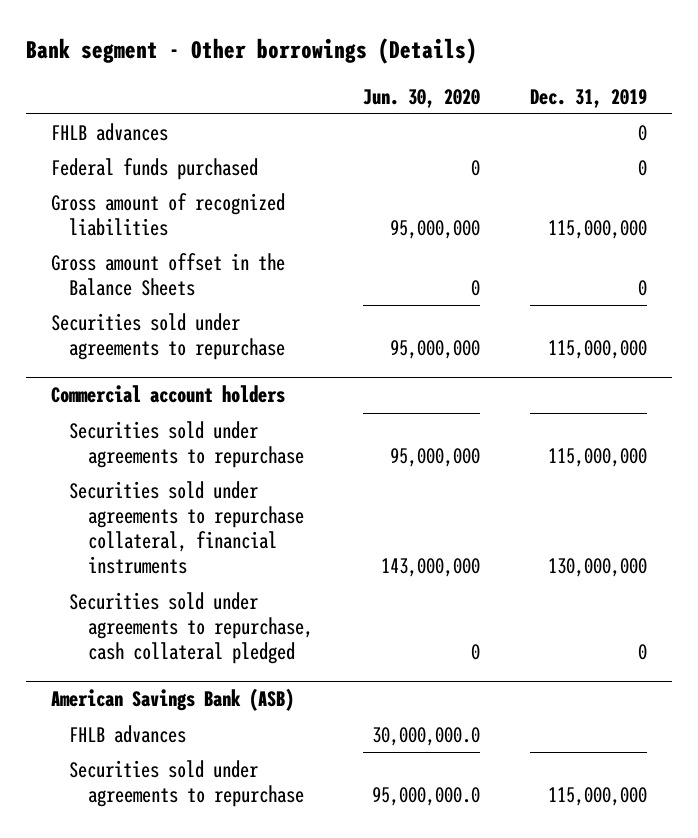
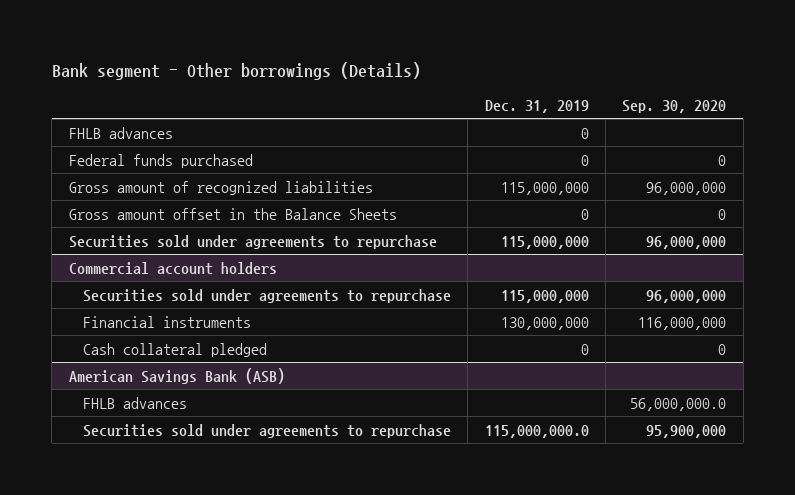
- | Jun. 30, 2020 | Dec. 31, 2019
+ | Dec. 31, 2019 | Sep. 30, 2020
@ Commercial account holders
- Securities sold under agreements to repurchase collateral, financial instruments | 143,000,000 | 130,000,000
- Securities sold under agreements to repurchase, cash collateral pledged | 0 | 0
+ Financial instruments | 130,000,000 | 116,000,000
+ Cash collateral pledged | 0 | 0
@ American Savings Bank (ASB)
- Securities sold under agreements to repurchase | 95,000,000.0 | 115,000,000
+ Securities sold under agreements to repurchase | 115,000,000.0 | 95,900,000

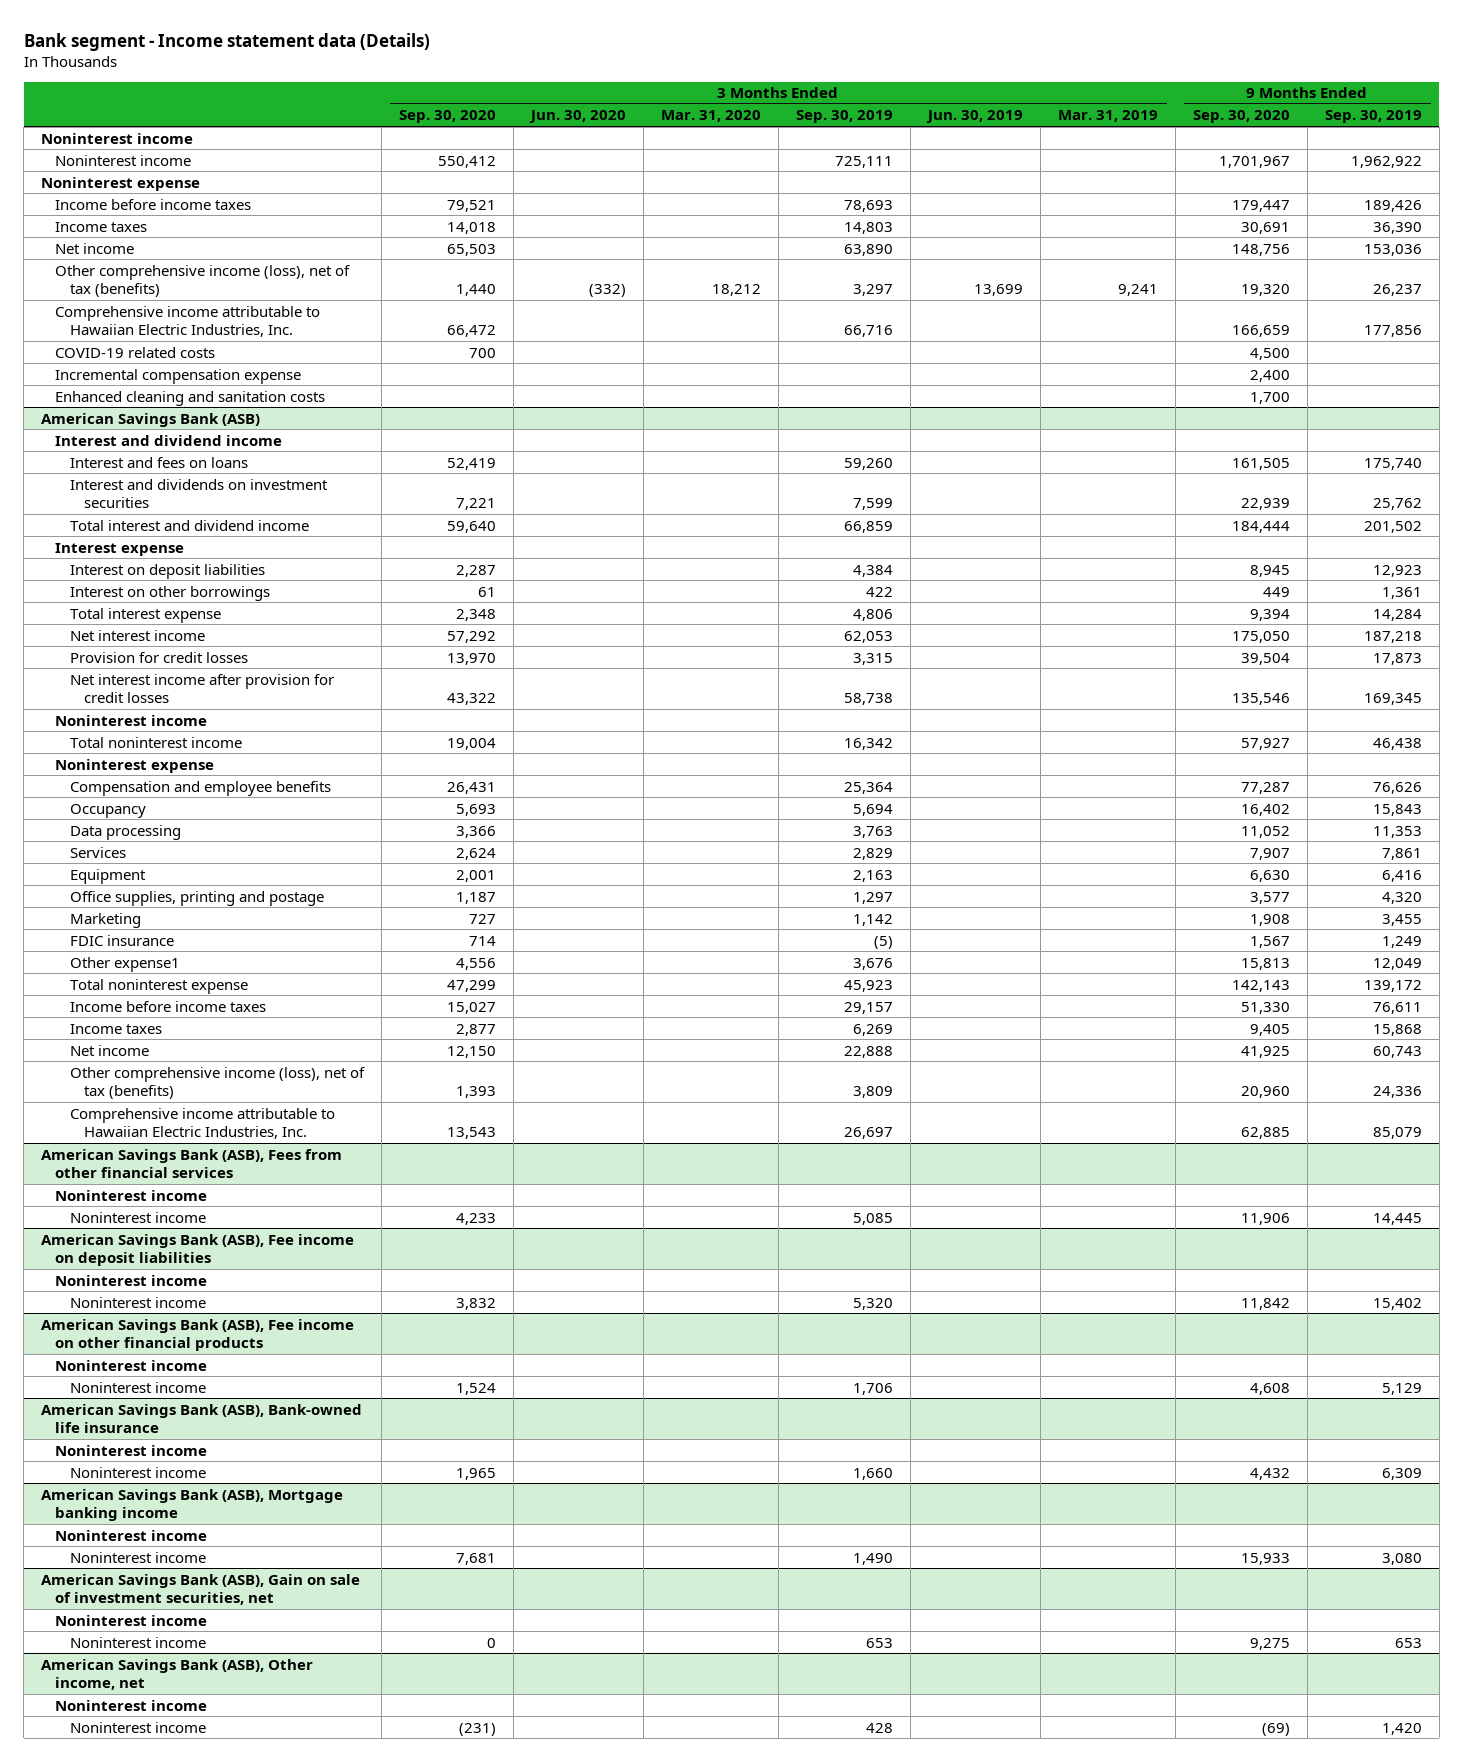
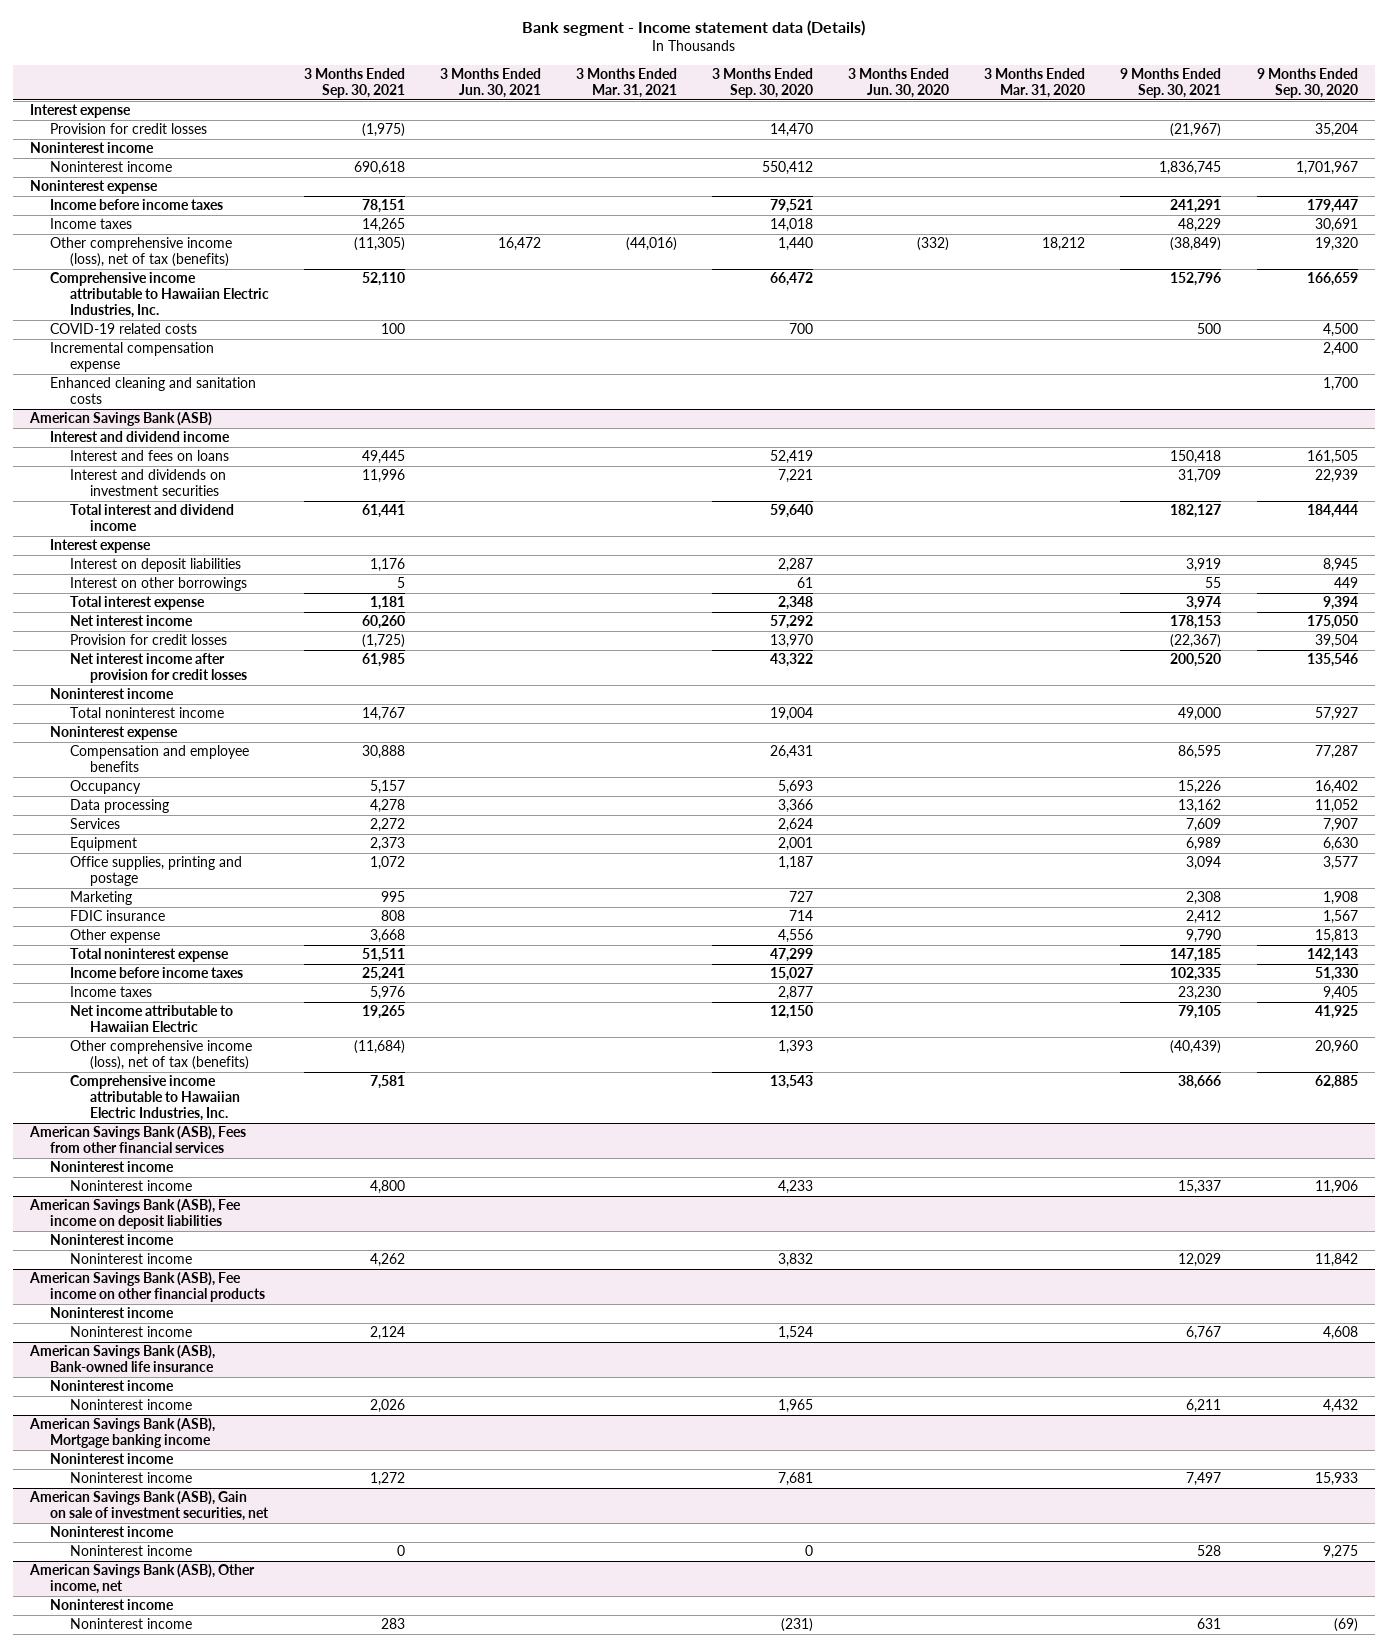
- | 3 Months Ended Sep. 30, 2020 | 3 Months Ended Jun. 30, 2020 | 3 Months Ended Mar. 31, 2020 | 3 Months Ended Sep. 30, 2019 | 3 Months Ended Jun. 30, 2019 | 3 Months Ended Mar. 31, 2019 | 9 Months Ended Sep. 30, 2020 | 9 Months Ended Sep. 30, 2019
+ | 3 Months Ended Sep. 30, 2021 | 3 Months Ended Jun. 30, 2021 | 3 Months Ended Mar. 31, 2021 | 3 Months Ended Sep. 30, 2020 | 3 Months Ended Jun. 30, 2020 | 3 Months Ended Mar. 31, 2020 | 9 Months Ended Sep. 30, 2021 | 9 Months Ended Sep. 30, 2020
+ Interest expense
+ Provision for credit losses | (1,975) | | | 14,470 | | | (21,967) | 35,204
- Net income | 65,503 | | | 63,890 | | | 148,756 | 153,036
@ American Savings Bank (ASB)
- Other expense1 | 4,556 | | | 3,676 | | | 15,813 | 12,049
+ Other expense | 3,668 | | | 4,556 | | | 9,790 | 15,813
- Net income | 12,150 | | | 22,888 | | | 41,925 | 60,743
+ Net income attributable to Hawaiian Electric | 19,265 | | | 12,150 | | | 79,105 | 41,925

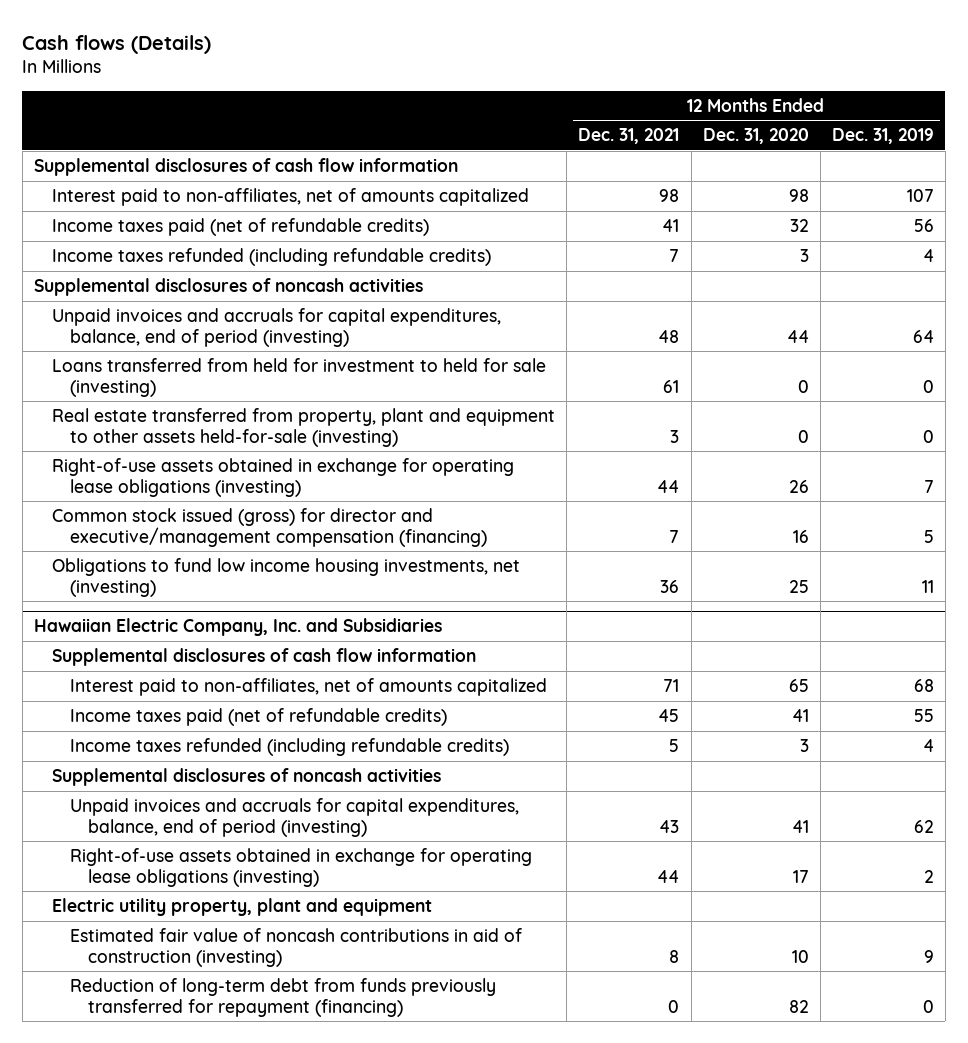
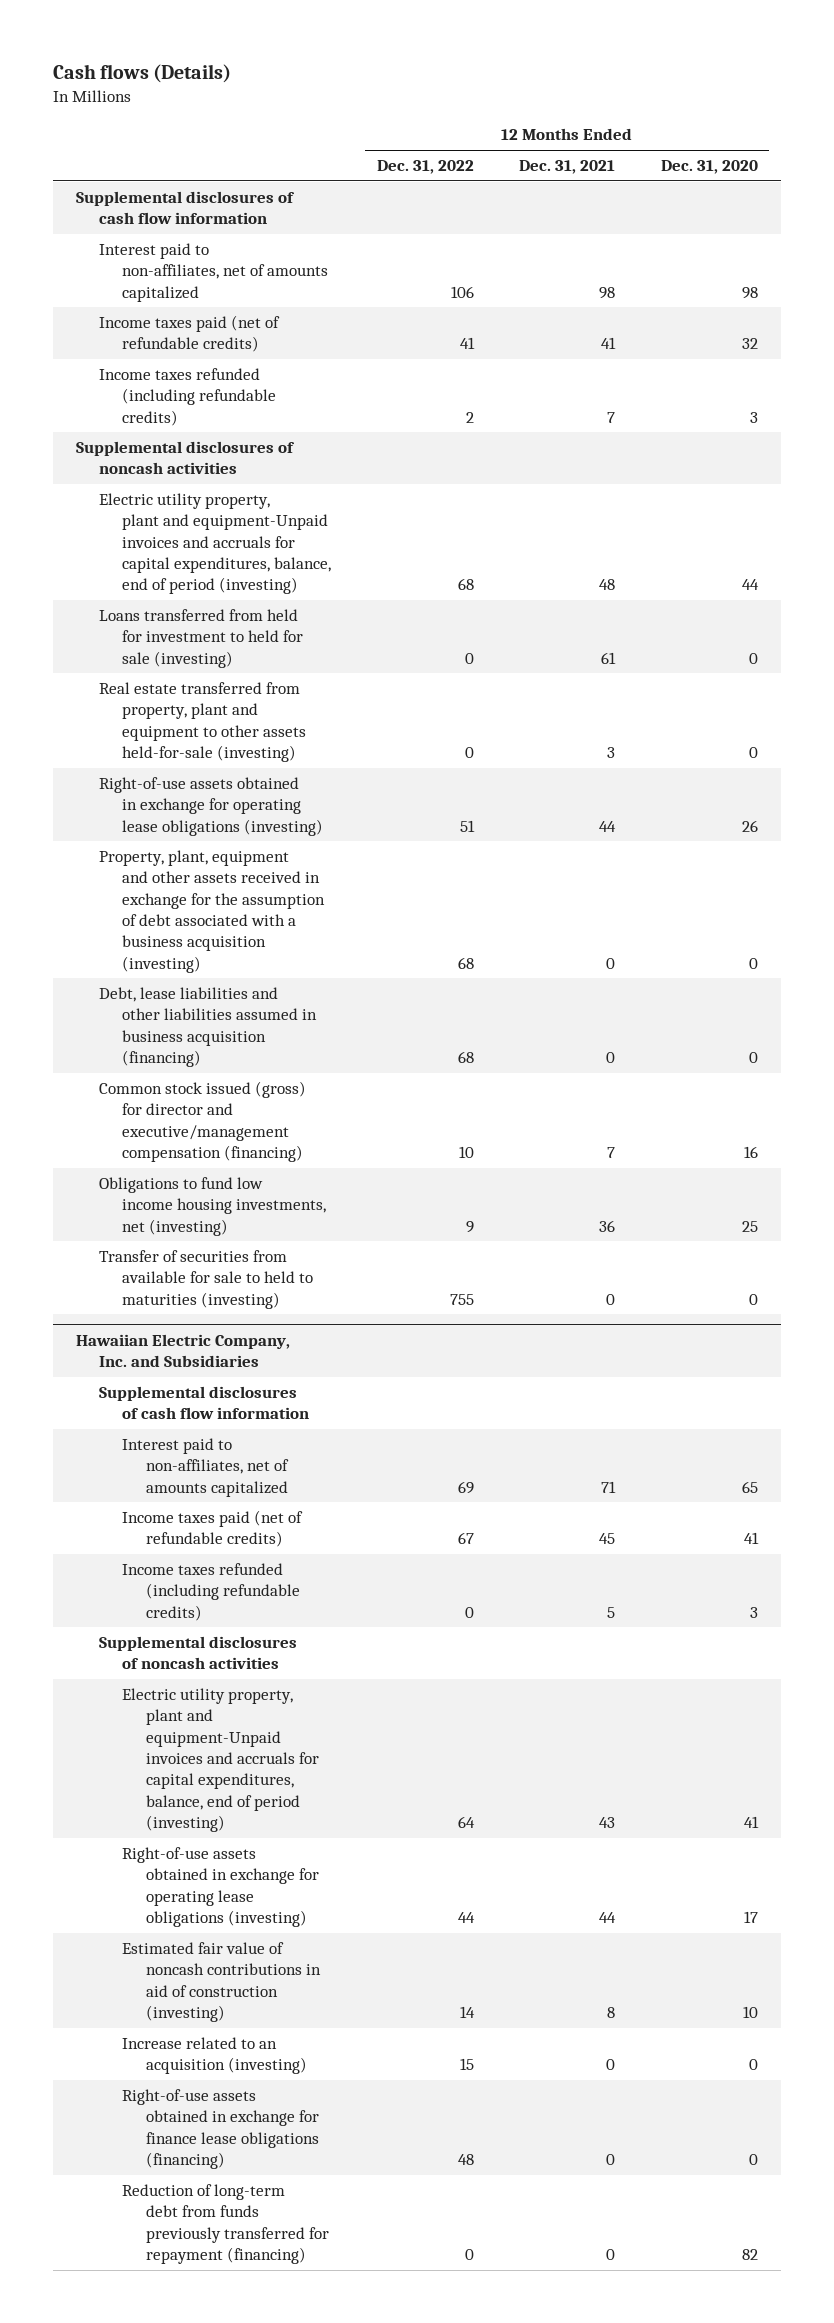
- | 12 Months Ended Dec. 31, 2021 | 12 Months Ended Dec. 31, 2020 | 12 Months Ended Dec. 31, 2019
+ | 12 Months Ended Dec. 31, 2022 | 12 Months Ended Dec. 31, 2021 | 12 Months Ended Dec. 31, 2020
- Unpaid invoices and accruals for capital expenditures, balance, end of period (investing) | 48 | 44 | 64
+ Electric utility property, plant and equipment-Unpaid invoices and accruals for capital expenditures, balance, end of period (investing) | 68 | 48 | 44
+ Property, plant, equipment and other assets received in exchange for the assumption of debt associated with a business acquisition (investing) | 68 | 0 | 0
+ Debt, lease liabilities and other liabilities assumed in business acquisition (financing) | 68 | 0 | 0
+ Transfer of securities from available for sale to held to maturities (investing) | 755 | 0 | 0
@ Hawaiian Electric Company, Inc. and Subsidiaries
- Unpaid invoices and accruals for capital expenditures, balance, end of period (investing) | 43 | 41 | 62
+ Electric utility property, plant and equipment-Unpaid invoices and accruals for capital expenditures, balance, end of period (investing) | 64 | 43 | 41
- Electric utility property, plant and equipment
+ Increase related to an acquisition (investing) | 15 | 0 | 0
+ Right-of-use assets obtained in exchange for finance lease obligations (financing) | 48 | 0 | 0

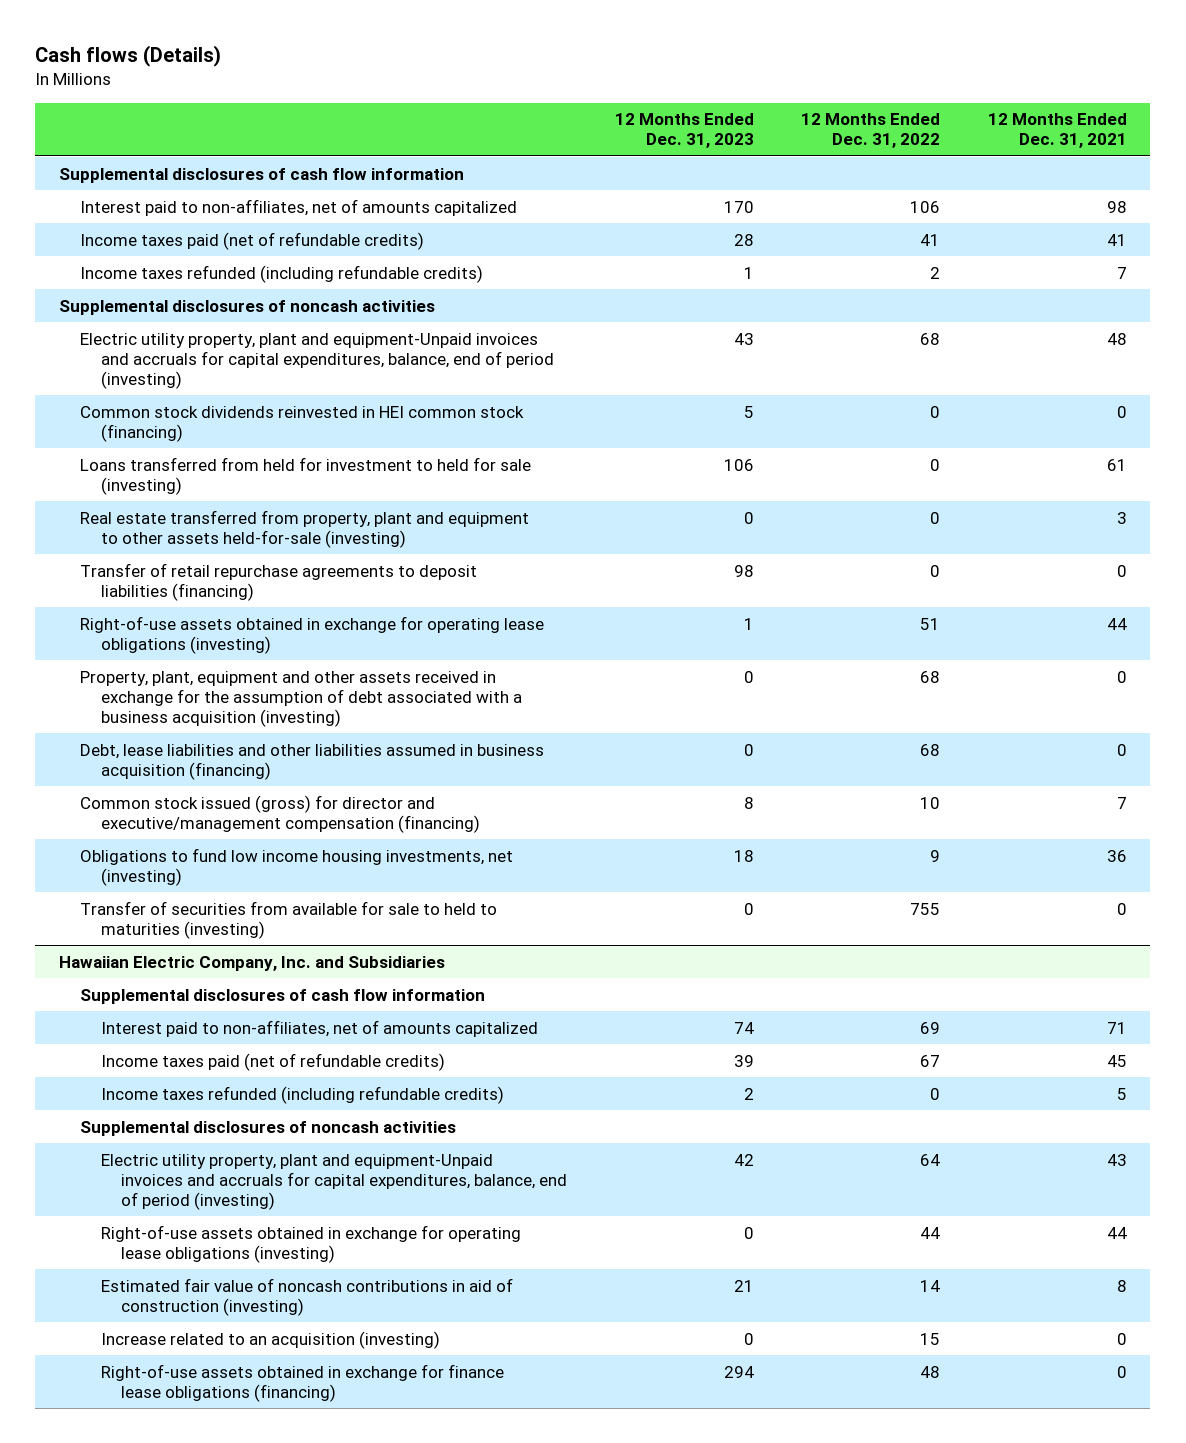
- | 12 Months Ended Dec. 31, 2022 | 12 Months Ended Dec. 31, 2021 | 12 Months Ended Dec. 31, 2020
+ | 12 Months Ended Dec. 31, 2023 | 12 Months Ended Dec. 31, 2022 | 12 Months Ended Dec. 31, 2021
+ Common stock dividends reinvested in HEI common stock (financing) | 5 | 0 | 0
+ Transfer of retail repurchase agreements to deposit liabilities (financing) | 98 | 0 | 0
@ Hawaiian Electric Company, Inc. and Subsidiaries
- Reduction of long-term debt from funds previously transferred for repayment (financing) | 0 | 0 | 82

